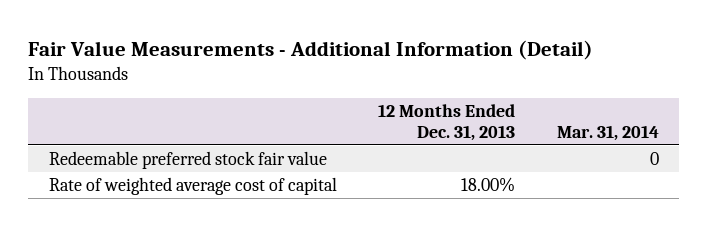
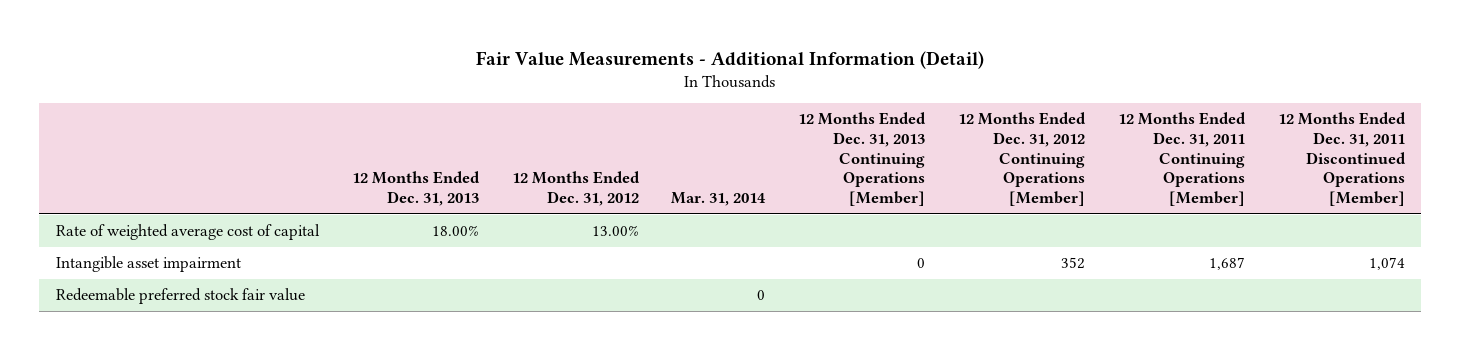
- | 12 Months Ended Dec. 31, 2013 | Mar. 31, 2014
+ | 12 Months Ended Dec. 31, 2013 | 12 Months Ended Dec. 31, 2012 | Mar. 31, 2014 | 12 Months Ended Dec. 31, 2013 Continuing Operations [Member] | 12 Months Ended Dec. 31, 2012 Continuing Operations [Member] | 12 Months Ended Dec. 31, 2011 Continuing Operations [Member] | 12 Months Ended Dec. 31, 2011 Discontinued Operations [Member]
+ Intangible asset impairment | | | | 0 | 352 | 1,687 | 1,074
moved down: Redeemable preferred stock fair value | | | 0 | | | |

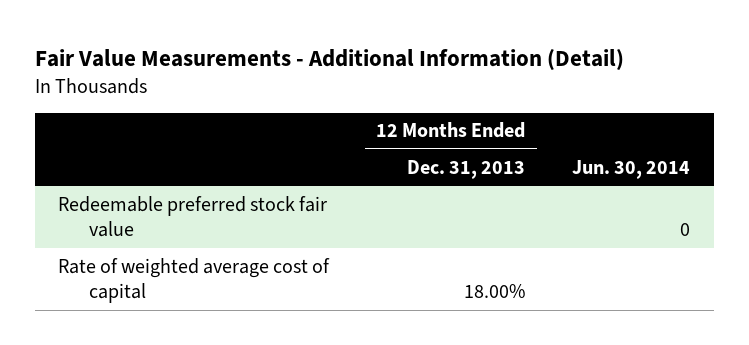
- | 12 Months Ended Dec. 31, 2013 | 12 Months Ended Dec. 31, 2012 | Mar. 31, 2014 | 12 Months Ended Dec. 31, 2013 Continuing Operations [Member] | 12 Months Ended Dec. 31, 2012 Continuing Operations [Member] | 12 Months Ended Dec. 31, 2011 Continuing Operations [Member] | 12 Months Ended Dec. 31, 2011 Discontinued Operations [Member]
+ | 12 Months Ended Dec. 31, 2013 | Jun. 30, 2014
- Intangible asset impairment | | | | 0 | 352 | 1,687 | 1,074
moved down: Rate of weighted average cost of capital | 18.00% |

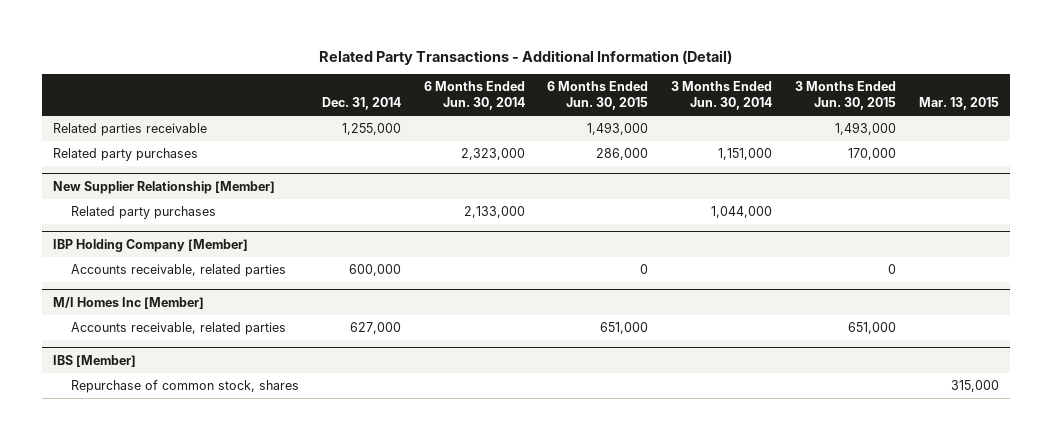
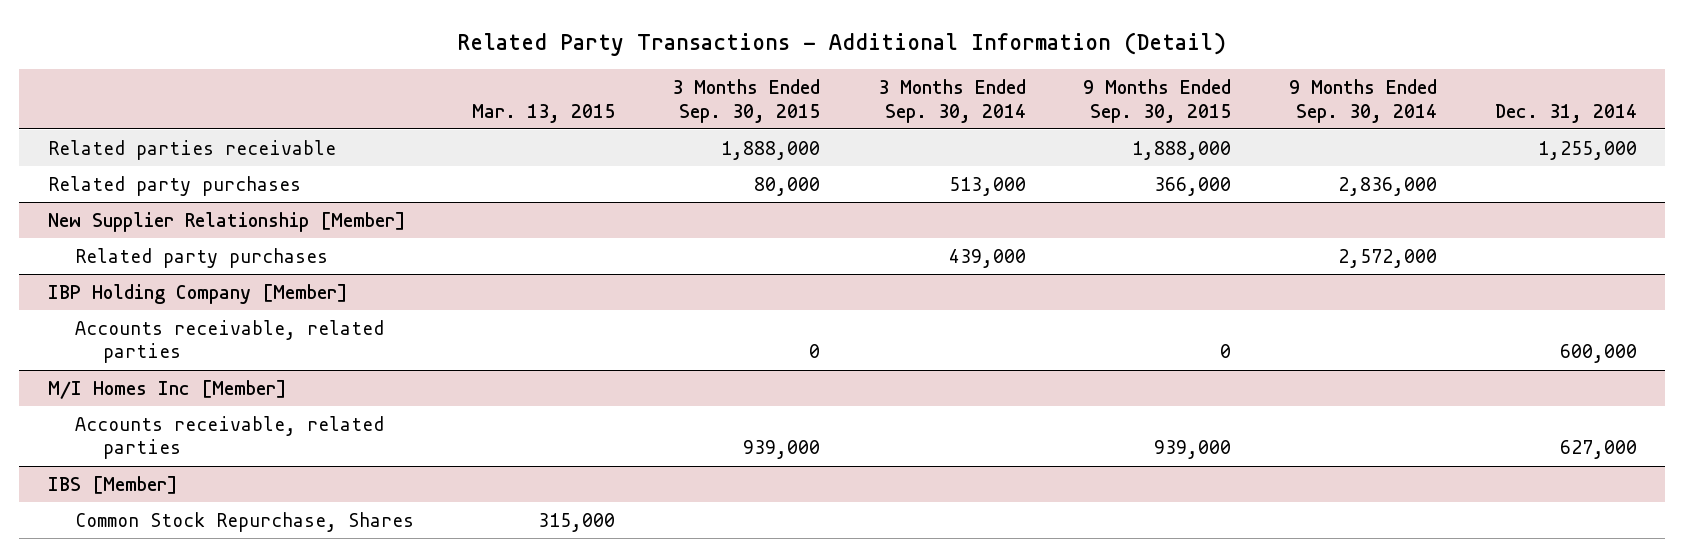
- | Dec. 31, 2014 | 6 Months Ended Jun. 30, 2014 | 6 Months Ended Jun. 30, 2015 | 3 Months Ended Jun. 30, 2014 | 3 Months Ended Jun. 30, 2015 | Mar. 13, 2015
+ | Mar. 13, 2015 | 3 Months Ended Sep. 30, 2015 | 3 Months Ended Sep. 30, 2014 | 9 Months Ended Sep. 30, 2015 | 9 Months Ended Sep. 30, 2014 | Dec. 31, 2014
@ IBS [Member]
- Repurchase of common stock, shares | | | | | | 315,000
+ Common Stock Repurchase, Shares | 315,000 | | | | |

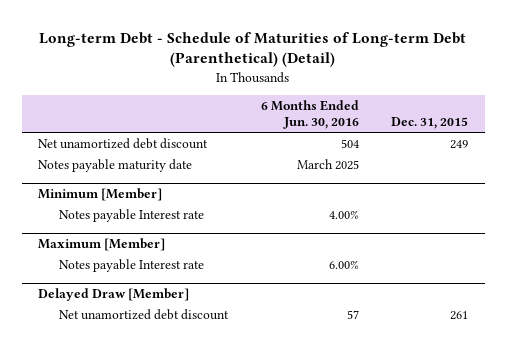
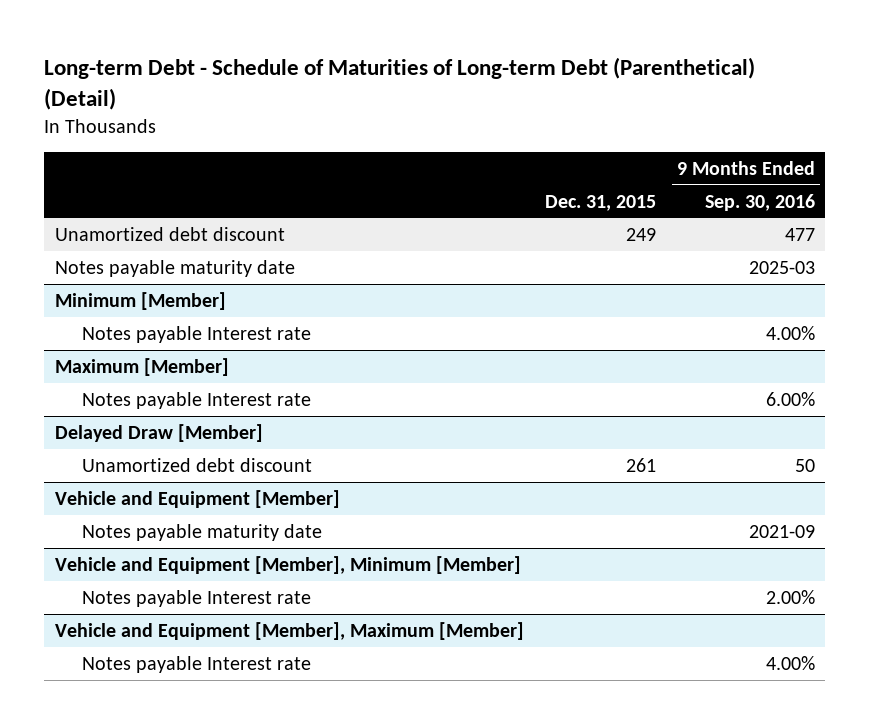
- | 6 Months Ended Jun. 30, 2016 | Dec. 31, 2015
+ | Dec. 31, 2015 | 9 Months Ended Sep. 30, 2016
- Net unamortized debt discount | 504 | 249
+ Unamortized debt discount | 249 | 477
@ Delayed Draw [Member]
- Net unamortized debt discount | 57 | 261
+ Unamortized debt discount | 261 | 50
+ Vehicle and Equipment [Member]
+ Notes payable maturity date | | 2021-09
+ Vehicle and Equipment [Member], Minimum [Member]
+ Notes payable Interest rate | | 2.00%
+ Vehicle and Equipment [Member], Maximum [Member]
+ Notes payable Interest rate | | 4.00%

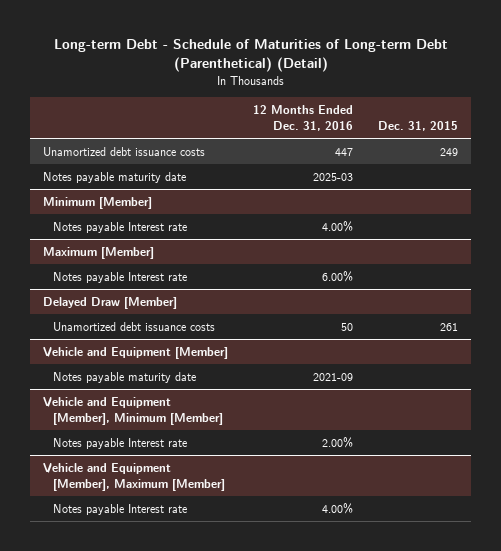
- | Dec. 31, 2015 | 9 Months Ended Sep. 30, 2016
+ | 12 Months Ended Dec. 31, 2016 | Dec. 31, 2015
- Unamortized debt discount | 249 | 477
+ Unamortized debt issuance costs | 447 | 249
@ Delayed Draw [Member]
- Unamortized debt discount | 261 | 50
+ Unamortized debt issuance costs | 50 | 261

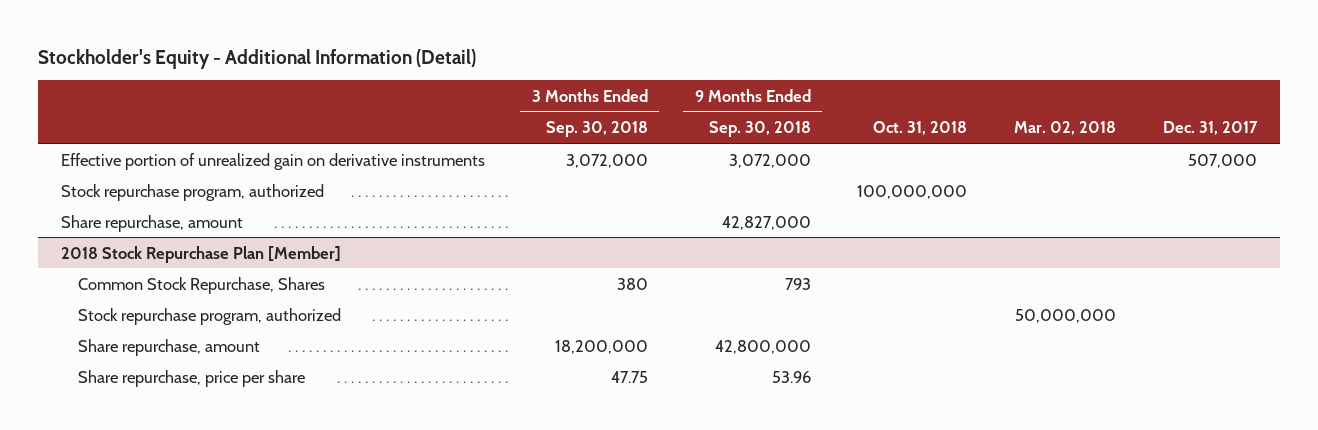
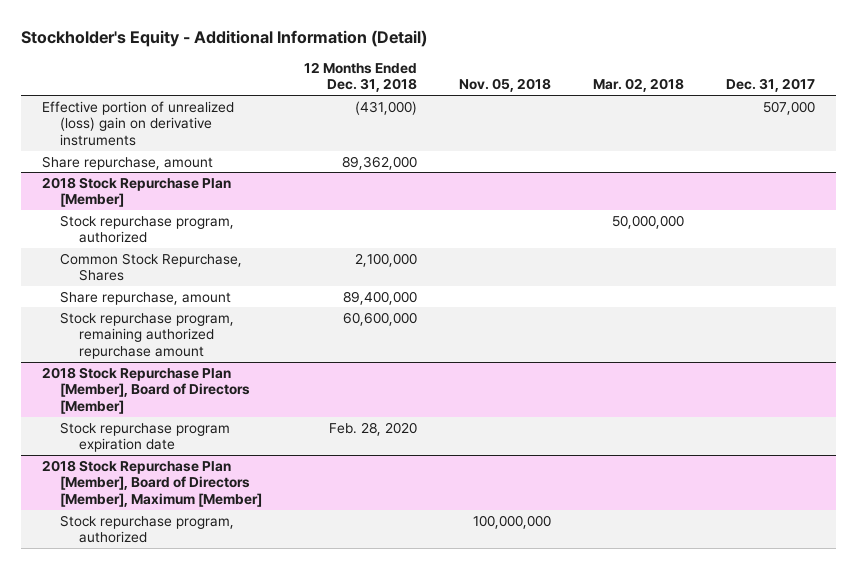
- | 3 Months Ended Sep. 30, 2018 | 9 Months Ended Sep. 30, 2018 | Oct. 31, 2018 | Mar. 02, 2018 | Dec. 31, 2017
+ | 12 Months Ended Dec. 31, 2018 | Nov. 05, 2018 | Mar. 02, 2018 | Dec. 31, 2017
- Effective portion of unrealized gain on derivative instruments | 3,072,000 | 3,072,000 | | | 507,000
- Stock repurchase program, authorized | | | 100,000,000 | |
+ Effective portion of unrealized (loss) gain on derivative instruments | (431,000) | | | 507,000
@ 2018 Stock Repurchase Plan [Member]
moved down: Common Stock Repurchase, Shares | 2,100,000 | | |
- Share repurchase, price per share | 47.75 | 53.96 | | |
+ Stock repurchase program, remaining authorized repurchase amount | 60,600,000 | | |
+ 2018 Stock Repurchase Plan [Member], Board of Directors [Member]
+ Stock repurchase program expiration date | Feb. 28, 2020 | | |
+ 2018 Stock Repurchase Plan [Member], Board of Directors [Member], Maximum [Member]
+ Stock repurchase program, authorized | | 100,000,000 | |

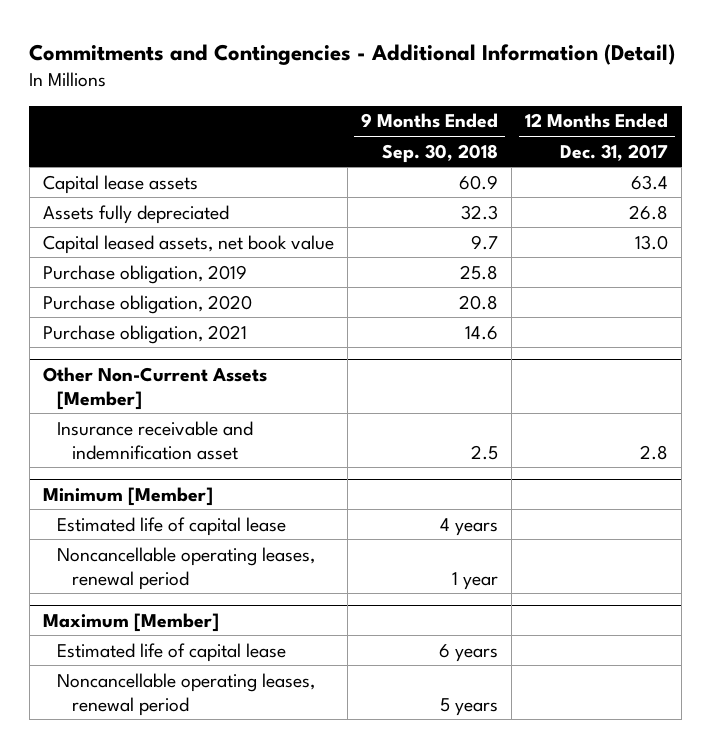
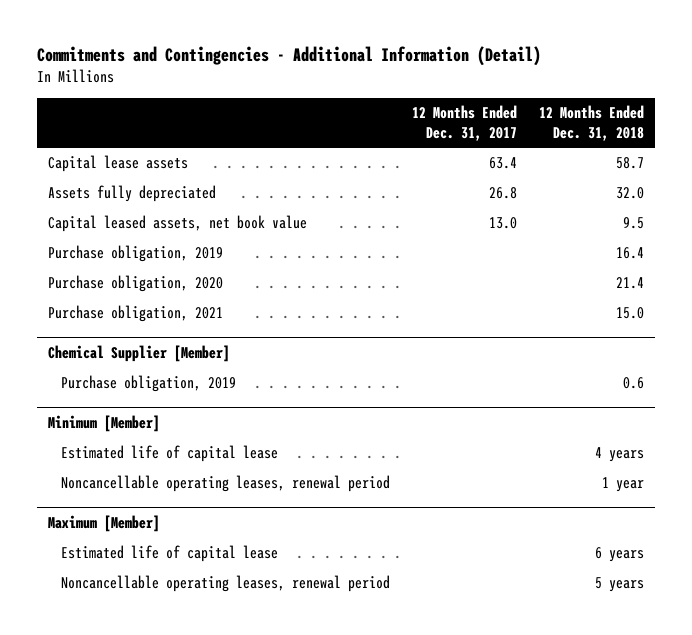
- | 9 Months Ended Sep. 30, 2018 | 12 Months Ended Dec. 31, 2017
+ | 12 Months Ended Dec. 31, 2017 | 12 Months Ended Dec. 31, 2018
- Other Non-Current Assets [Member]
- Insurance receivable and indemnification asset | 2.5 | 2.8
+ Chemical Supplier [Member]
+ Purchase obligation, 2019 | | 0.6

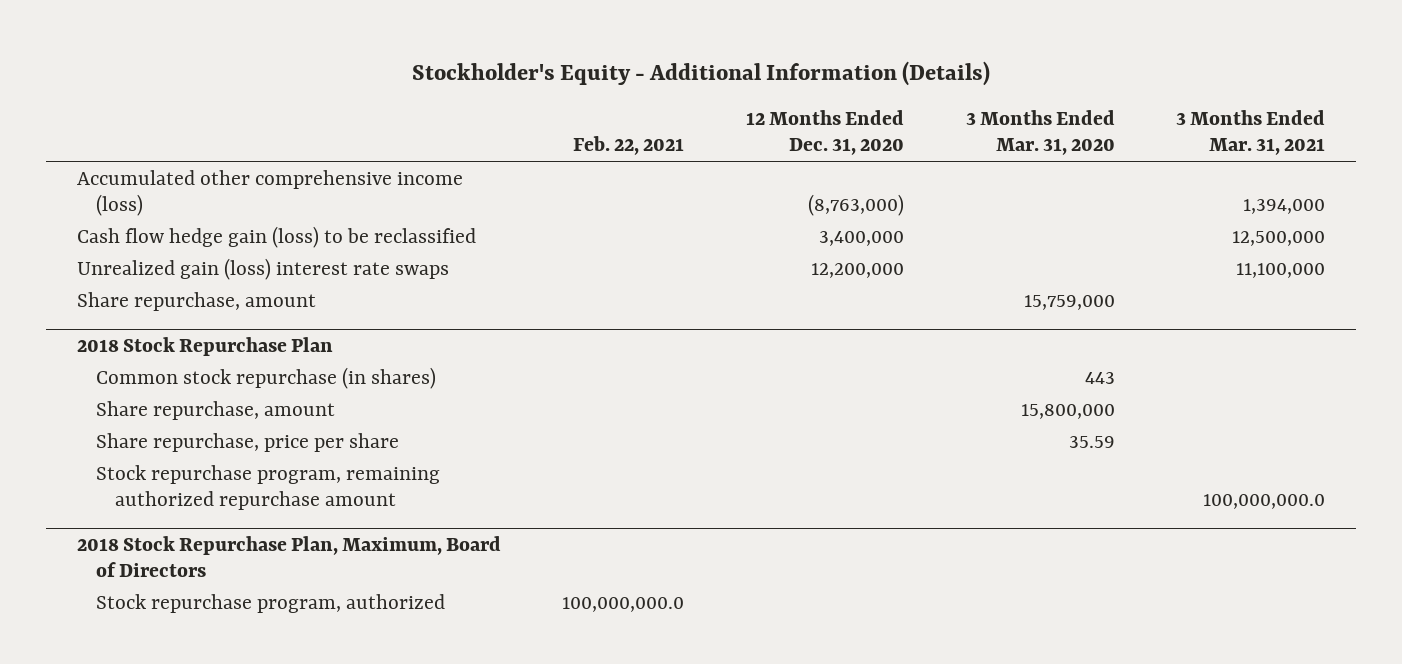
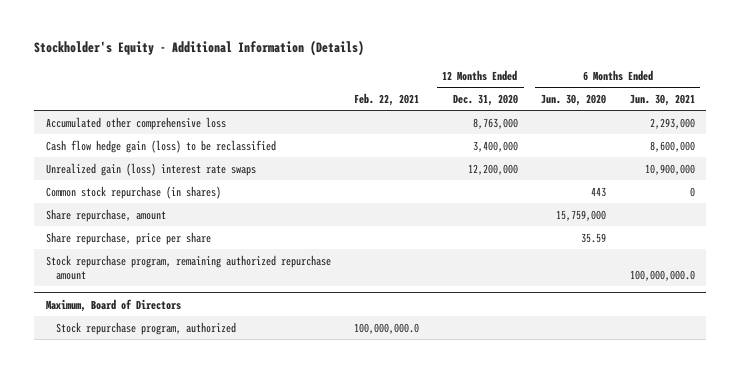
- | Feb. 22, 2021 | 12 Months Ended Dec. 31, 2020 | 3 Months Ended Mar. 31, 2020 | 3 Months Ended Mar. 31, 2021
+ | Feb. 22, 2021 | 12 Months Ended Dec. 31, 2020 | 6 Months Ended Jun. 30, 2020 | 6 Months Ended Jun. 30, 2021
- Accumulated other comprehensive income (loss) | | (8,763,000) | | 1,394,000
+ Accumulated other comprehensive loss | | 8,763,000 | | 2,293,000
+ Common stock repurchase (in shares) | | | 443 | 0
- 2018 Stock Repurchase Plan
- Common stock repurchase (in shares) | | | 443 |
- Share repurchase, amount | | | 15,800,000 |
- Share repurchase, price per share | | | 35.59 |
- Stock repurchase program, remaining authorized repurchase amount | | | | 100,000,000.0
- 2018 Stock Repurchase Plan, Maximum, Board of Directors
+ Share repurchase, price per share | | | 35.59 |
+ Stock repurchase program, remaining authorized repurchase amount | | | | 100,000,000.0
+ Maximum, Board of Directors

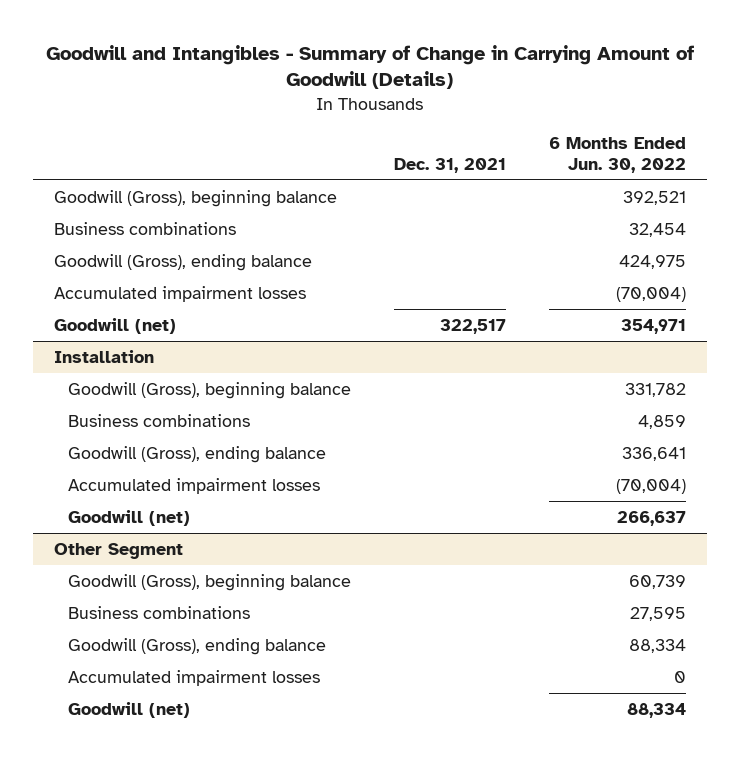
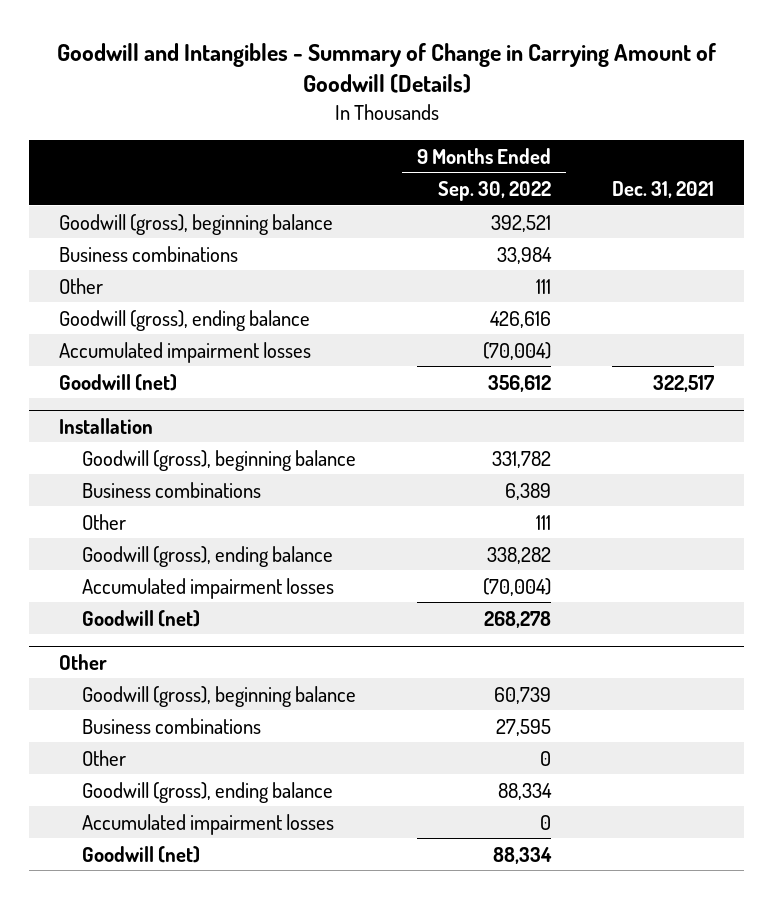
- | Dec. 31, 2021 | 6 Months Ended Jun. 30, 2022
+ | 9 Months Ended Sep. 30, 2022 | Dec. 31, 2021
- Goodwill (Gross), beginning balance | | 392,521
+ Goodwill (gross), beginning balance | 392,521 |
- Goodwill (Gross), ending balance | | 424,975
+ Other | 111 |
+ Goodwill (gross), ending balance | 426,616 |
@ Installation
- Goodwill (Gross), beginning balance | | 331,782
+ Goodwill (gross), beginning balance | 331,782 |
- Goodwill (Gross), ending balance | | 336,641
+ Other | 111 |
+ Goodwill (gross), ending balance | 338,282 |
- Other Segment
- Goodwill (Gross), beginning balance | | 60,739
+ Other
+ Goodwill (gross), beginning balance | 60,739 |
- Goodwill (Gross), ending balance | | 88,334
+ Other | 0 |
+ Goodwill (gross), ending balance | 88,334 |

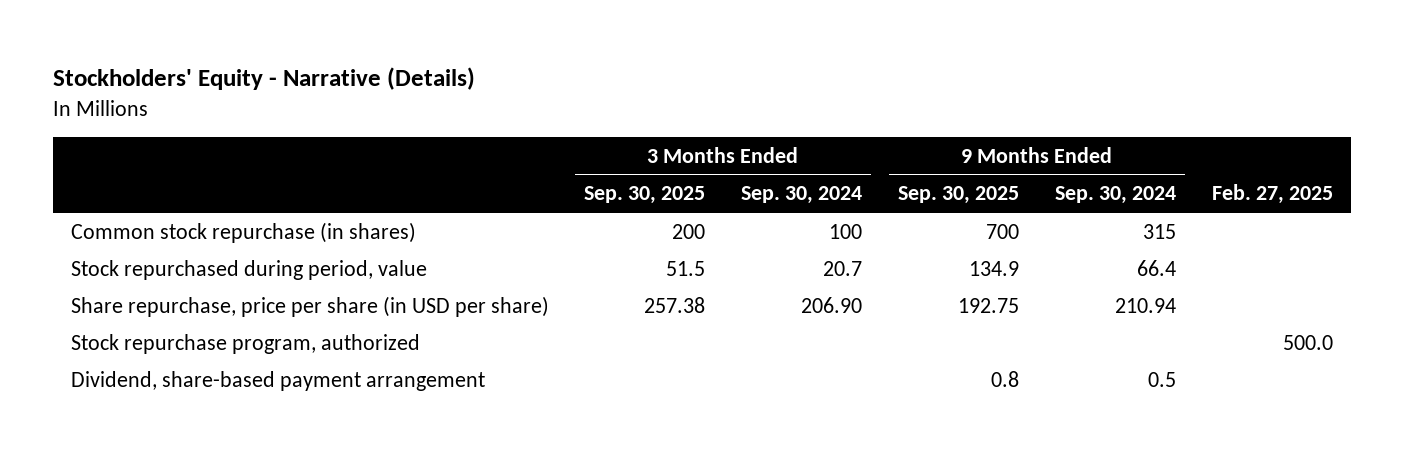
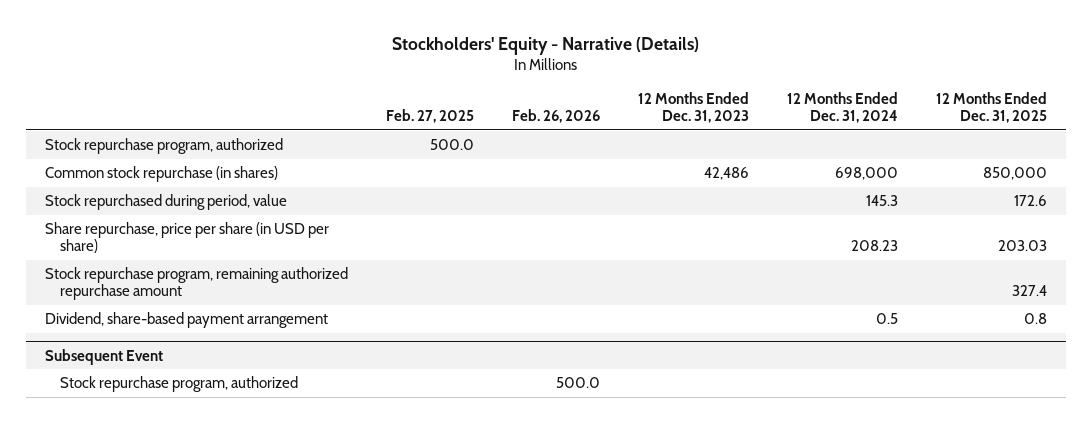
- | 3 Months Ended Sep. 30, 2025 | 3 Months Ended Sep. 30, 2024 | 9 Months Ended Sep. 30, 2025 | 9 Months Ended Sep. 30, 2024 | Feb. 27, 2025
+ | Feb. 27, 2025 | Feb. 26, 2026 | 12 Months Ended Dec. 31, 2023 | 12 Months Ended Dec. 31, 2024 | 12 Months Ended Dec. 31, 2025
moved up: Stock repurchase program, authorized | 500.0 | | | |
+ Stock repurchase program, remaining authorized repurchase amount | | | | | 327.4
+ Subsequent Event
+ Stock repurchase program, authorized | | 500.0 | | |

